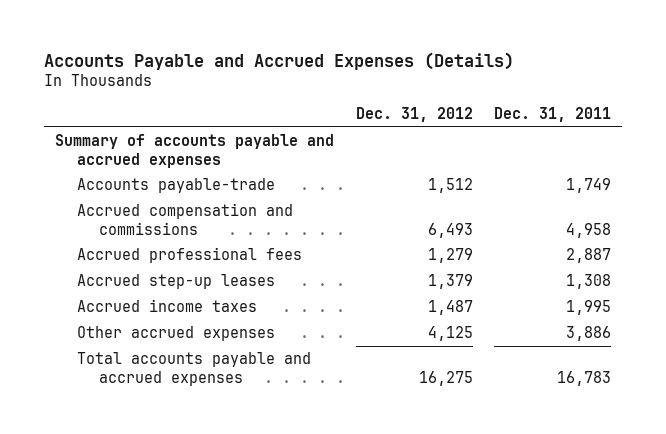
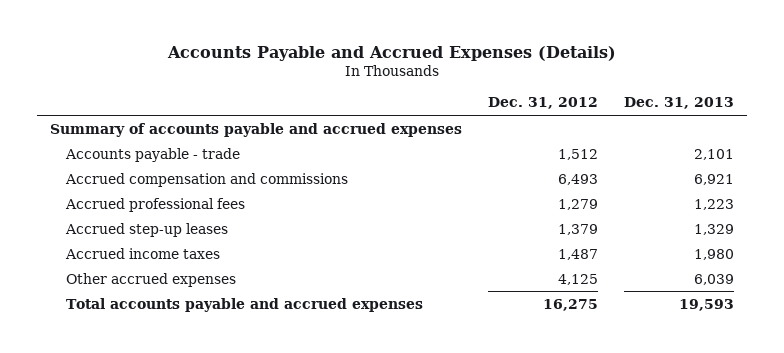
- | Dec. 31, 2012 | Dec. 31, 2011
+ | Dec. 31, 2012 | Dec. 31, 2013
- Accounts payable-trade | 1,512 | 1,749
+ Accounts payable - trade | 1,512 | 2,101

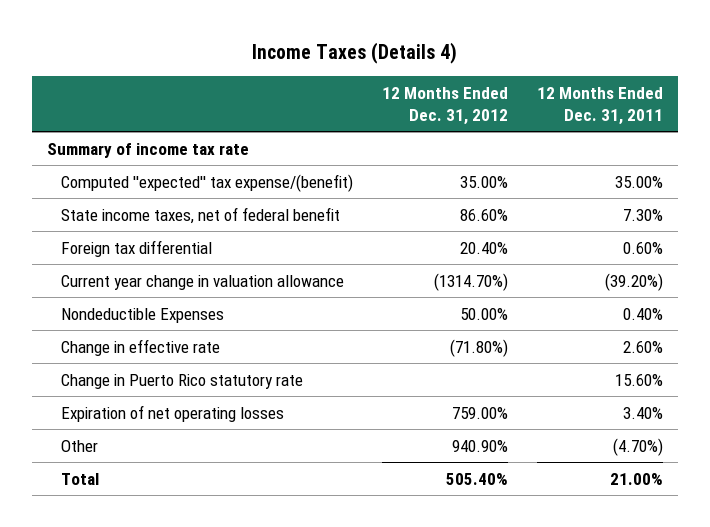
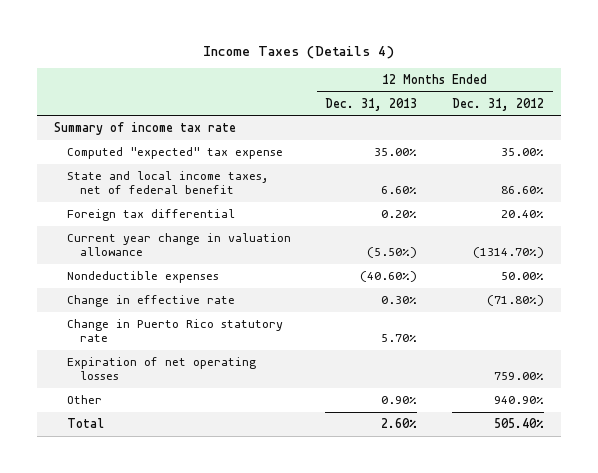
- | 12 Months Ended Dec. 31, 2012 | 12 Months Ended Dec. 31, 2011
+ | 12 Months Ended Dec. 31, 2013 | 12 Months Ended Dec. 31, 2012
- Computed ''expected'' tax expense/(benefit) | 35.00% | 35.00%
- State income taxes, net of federal benefit | 86.60% | 7.30%
+ Computed "expected" tax expense | 35.00% | 35.00%
+ State and local income taxes, net of federal benefit | 6.60% | 86.60%
- Nondeductible Expenses | 50.00% | 0.40%
+ Nondeductible expenses | (40.60%) | 50.00%

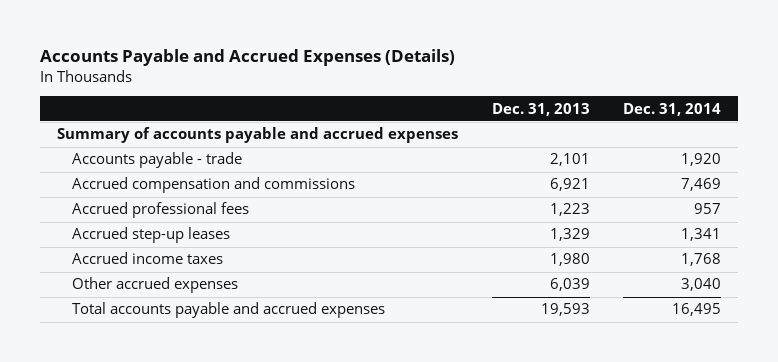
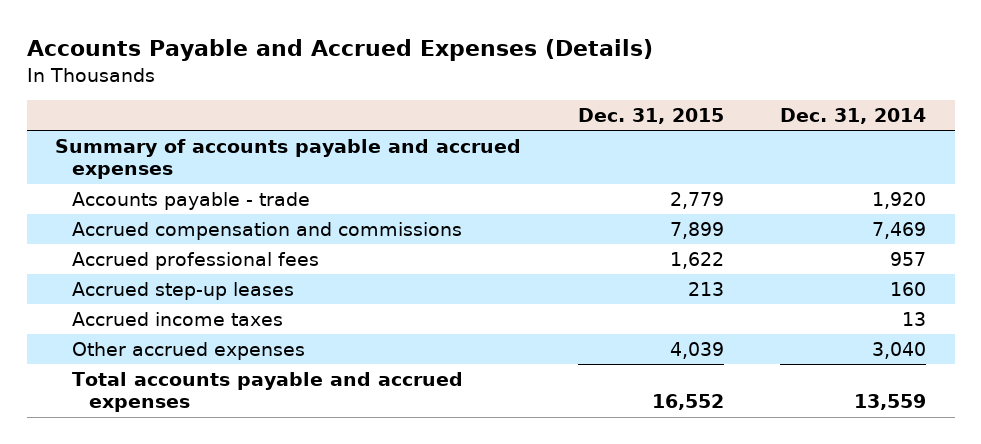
- | Dec. 31, 2013 | Dec. 31, 2014
+ | Dec. 31, 2015 | Dec. 31, 2014
- Accrued step-up leases | 1,329 | 1,341
- Accrued income taxes | 1,980 | 1,768
+ Accrued step-up leases | 213 | 160
+ Accrued income taxes | | 13
- Total accounts payable and accrued expenses | 19,593 | 16,495
+ Total accounts payable and accrued expenses | 16,552 | 13,559

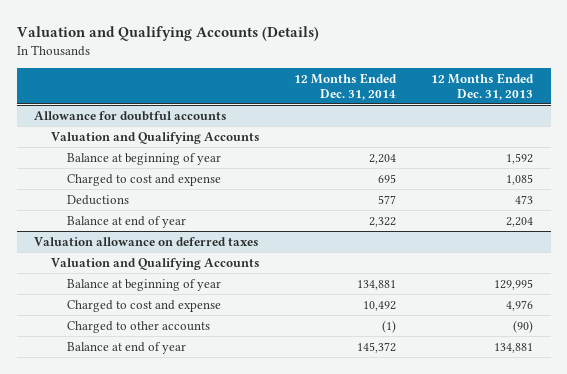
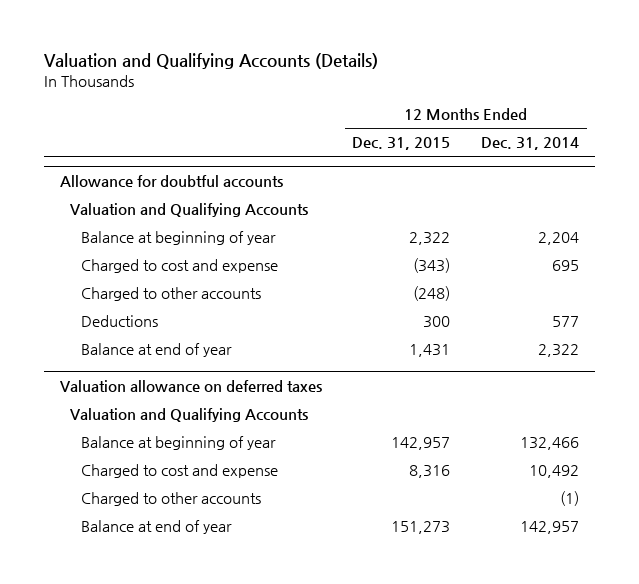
- | 12 Months Ended Dec. 31, 2014 | 12 Months Ended Dec. 31, 2013
+ | 12 Months Ended Dec. 31, 2015 | 12 Months Ended Dec. 31, 2014
@ Allowance for doubtful accounts
+ Charged to other accounts | (248) |
@ Valuation allowance on deferred taxes
- Balance at beginning of year | 134,881 | 129,995
+ Balance at beginning of year | 142,957 | 132,466
- Balance at end of year | 145,372 | 134,881
+ Balance at end of year | 151,273 | 142,957

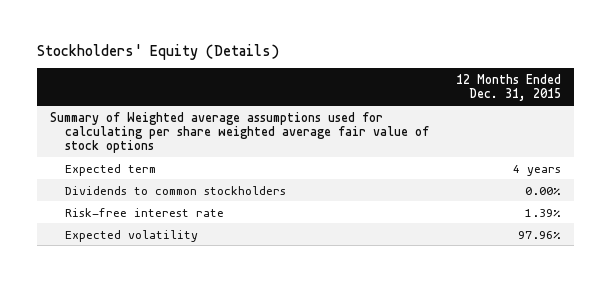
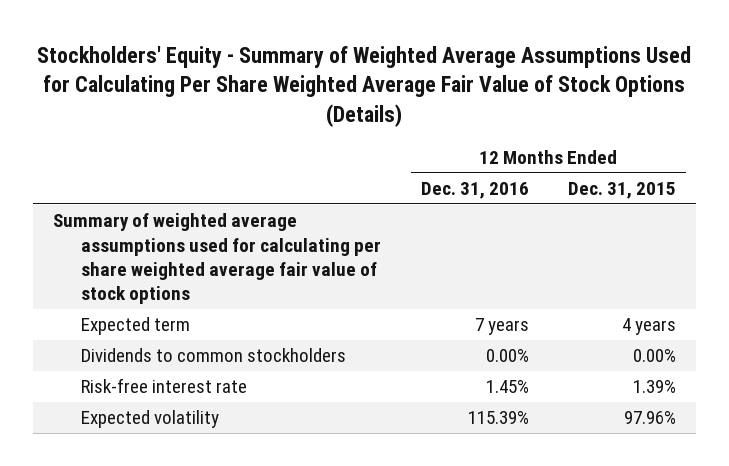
- Stockholders' Equity (Details)
+ Stockholders' Equity - Summary of Weighted Average Assumptions Used for Calculating Per Share Weighted Average Fair Value of Stock Options (Details)
- | 12 Months Ended Dec. 31, 2015
+ | 12 Months Ended Dec. 31, 2016 | 12 Months Ended Dec. 31, 2015
- Summary of Weighted average assumptions used for calculating per share weighted average fair value of stock options
+ Summary of weighted average assumptions used for calculating per share weighted average fair value of stock options

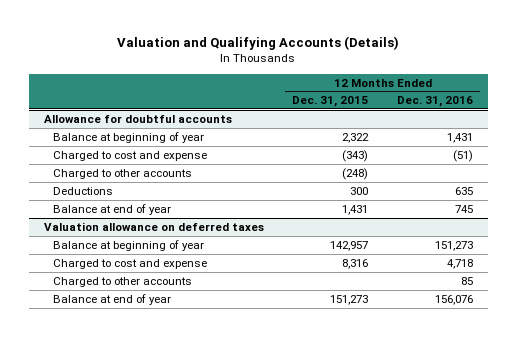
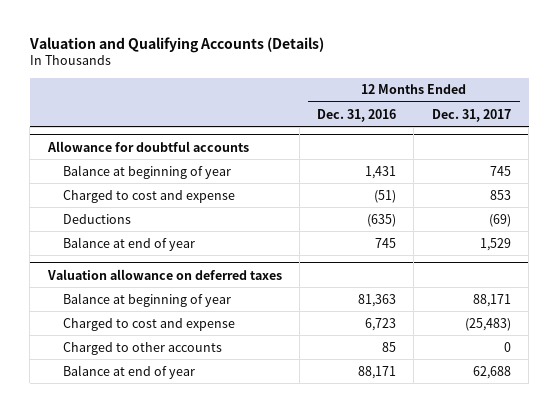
- | 12 Months Ended Dec. 31, 2015 | 12 Months Ended Dec. 31, 2016
+ | 12 Months Ended Dec. 31, 2016 | 12 Months Ended Dec. 31, 2017
@ Allowance for doubtful accounts
- Charged to other accounts | (248) |
- Deductions | 300 | 635
+ Deductions | (635) | (69)
@ Valuation allowance on deferred taxes
- Balance at beginning of year | 142,957 | 151,273
- Charged to cost and expense | 8,316 | 4,718
+ Balance at beginning of year | 81,363 | 88,171
+ Charged to cost and expense | 6,723 | (25,483)
- Balance at end of year | 151,273 | 156,076
+ Balance at end of year | 88,171 | 62,688

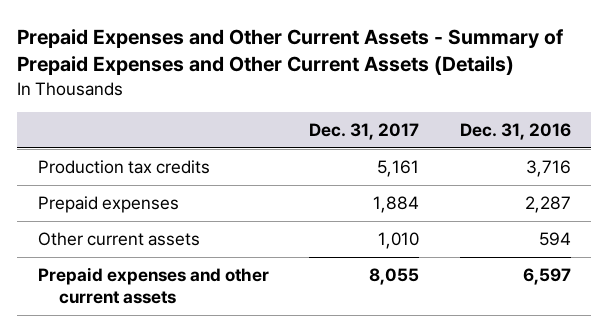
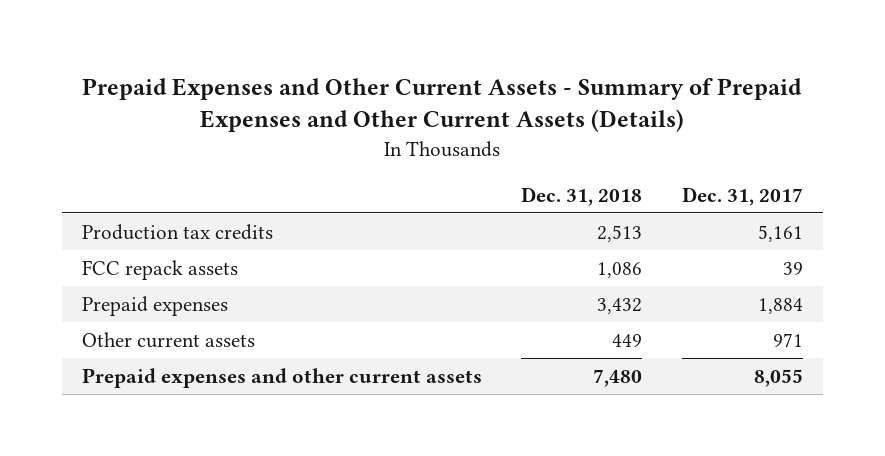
- | Dec. 31, 2017 | Dec. 31, 2016
+ | Dec. 31, 2018 | Dec. 31, 2017
+ FCC repack assets | 1,086 | 39
- Other current assets | 1,010 | 594
+ Other current assets | 449 | 971

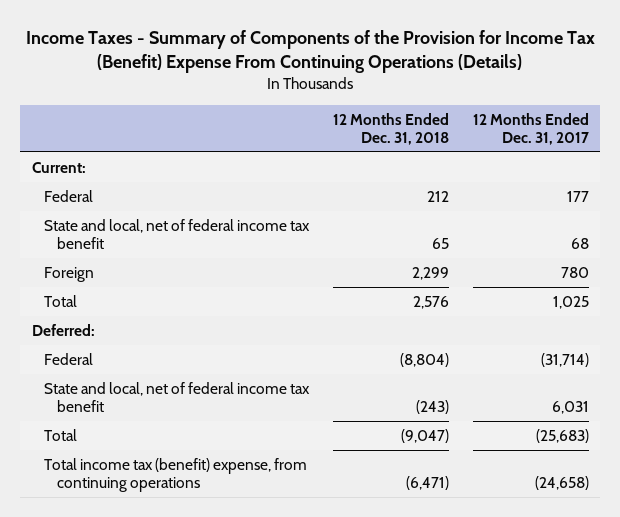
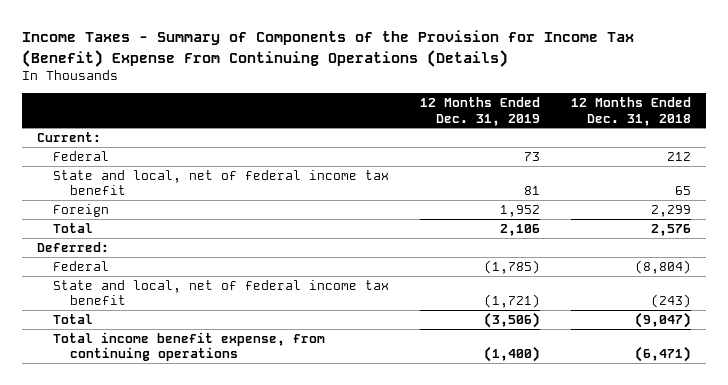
- | 12 Months Ended Dec. 31, 2018 | 12 Months Ended Dec. 31, 2017
+ | 12 Months Ended Dec. 31, 2019 | 12 Months Ended Dec. 31, 2018
- Total income tax (benefit) expense, from continuing operations | (6,471) | (24,658)
+ Total income benefit expense, from continuing operations | (1,400) | (6,471)

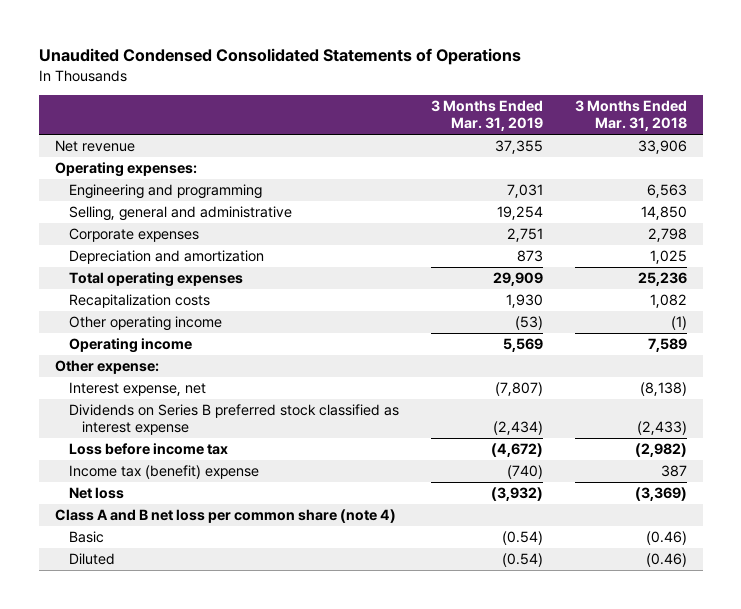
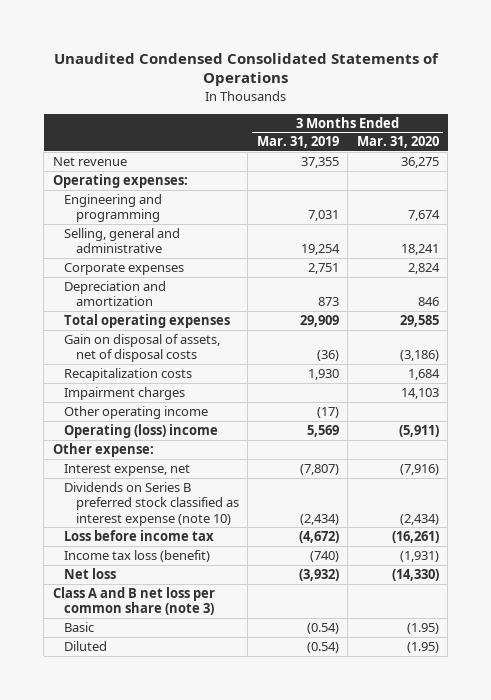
- | 3 Months Ended Mar. 31, 2019 | 3 Months Ended Mar. 31, 2018
+ | 3 Months Ended Mar. 31, 2019 | 3 Months Ended Mar. 31, 2020
+ Gain on disposal of assets, net of disposal costs | (36) | (3,186)
- Other operating income | (53) | (1)
- Operating income | 5,569 | 7,589
+ Impairment charges | | 14,103
+ Other operating income | (17) |
+ Operating (loss) income | 5,569 | (5,911)
- Dividends on Series B preferred stock classified as interest expense | (2,434) | (2,433)
+ Dividends on Series B preferred stock classified as interest expense (note 10) | (2,434) | (2,434)
- Income tax (benefit) expense | (740) | 387
+ Income tax loss (benefit) | (740) | (1,931)
- Class A and B net loss per common share (note 4)
+ Class A and B net loss per common share (note 3)

